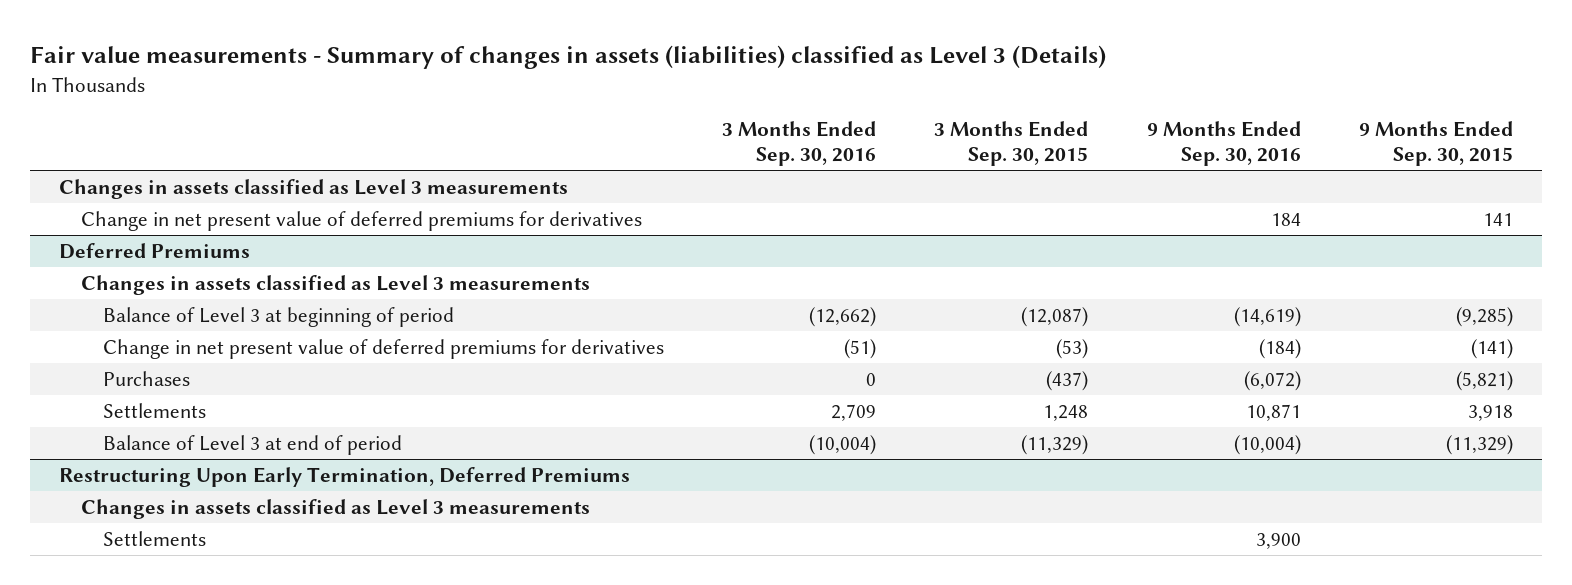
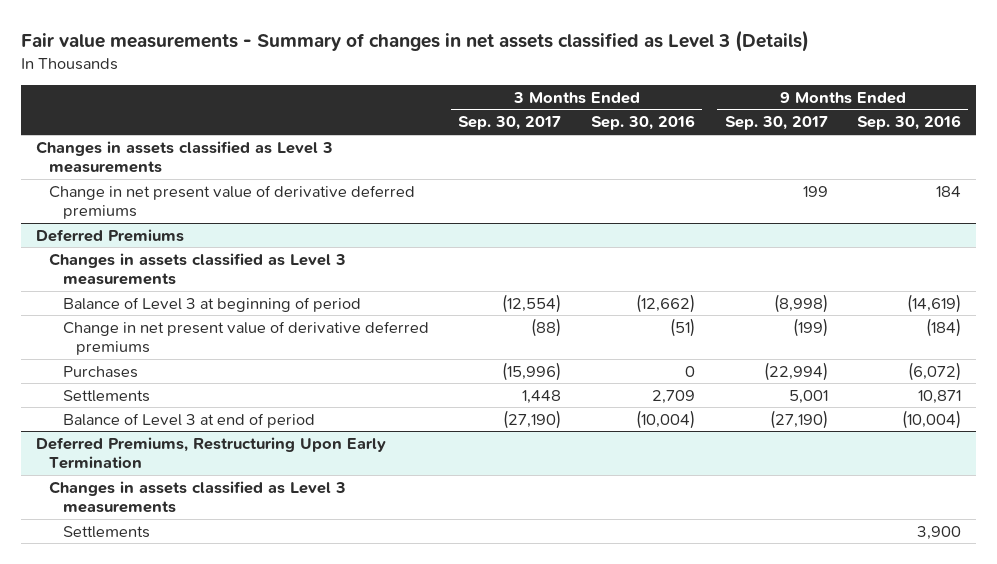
- Fair value measurements - Summary of changes in assets (liabilities) classified as Level 3 (Details)
+ Fair value measurements - Summary of changes in net assets classified as Level 3 (Details)
- | 3 Months Ended Sep. 30, 2016 | 3 Months Ended Sep. 30, 2015 | 9 Months Ended Sep. 30, 2016 | 9 Months Ended Sep. 30, 2015
+ | 3 Months Ended Sep. 30, 2017 | 3 Months Ended Sep. 30, 2016 | 9 Months Ended Sep. 30, 2017 | 9 Months Ended Sep. 30, 2016
- Change in net present value of deferred premiums for derivatives | | | 184 | 141
+ Change in net present value of derivative deferred premiums | | | 199 | 184
@ Deferred Premiums
- Change in net present value of deferred premiums for derivatives | (51) | (53) | (184) | (141)
+ Change in net present value of derivative deferred premiums | (88) | (51) | (199) | (184)
- Restructuring Upon Early Termination, Deferred Premiums
+ Deferred Premiums, Restructuring Upon Early Termination

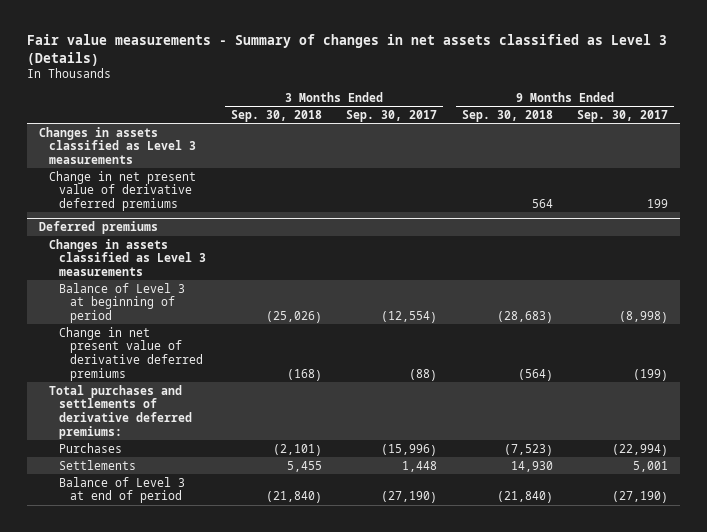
- | 3 Months Ended Sep. 30, 2017 | 3 Months Ended Sep. 30, 2016 | 9 Months Ended Sep. 30, 2017 | 9 Months Ended Sep. 30, 2016
+ | 3 Months Ended Sep. 30, 2018 | 3 Months Ended Sep. 30, 2017 | 9 Months Ended Sep. 30, 2018 | 9 Months Ended Sep. 30, 2017
- Deferred Premiums
+ Deferred premiums
+ Total purchases and settlements of derivative deferred premiums:
- Deferred Premiums, Restructuring Upon Early Termination
- Changes in assets classified as Level 3 measurements
- Settlements | | | | 3,900

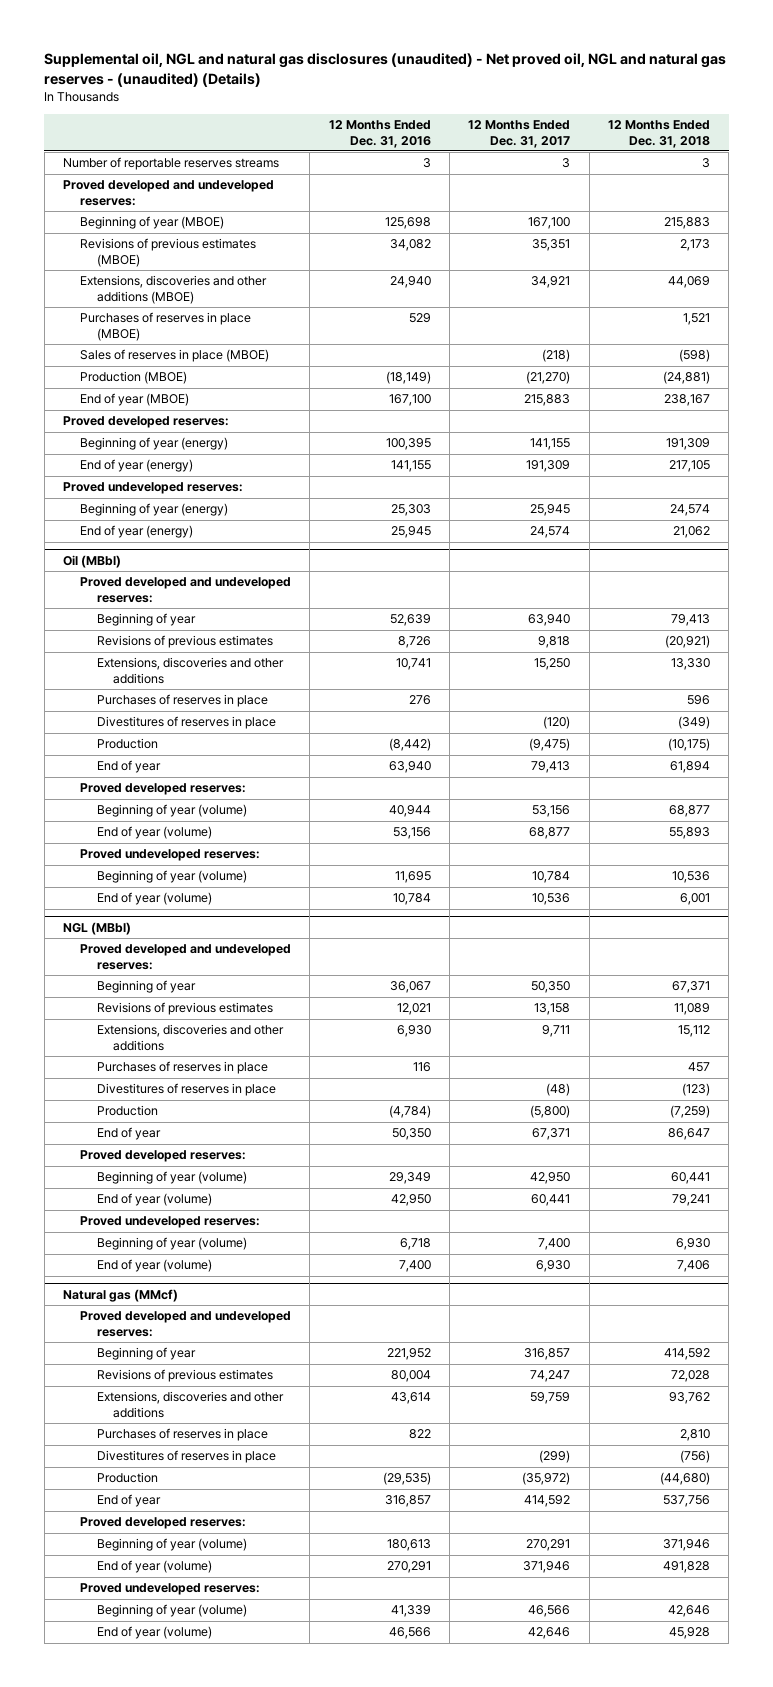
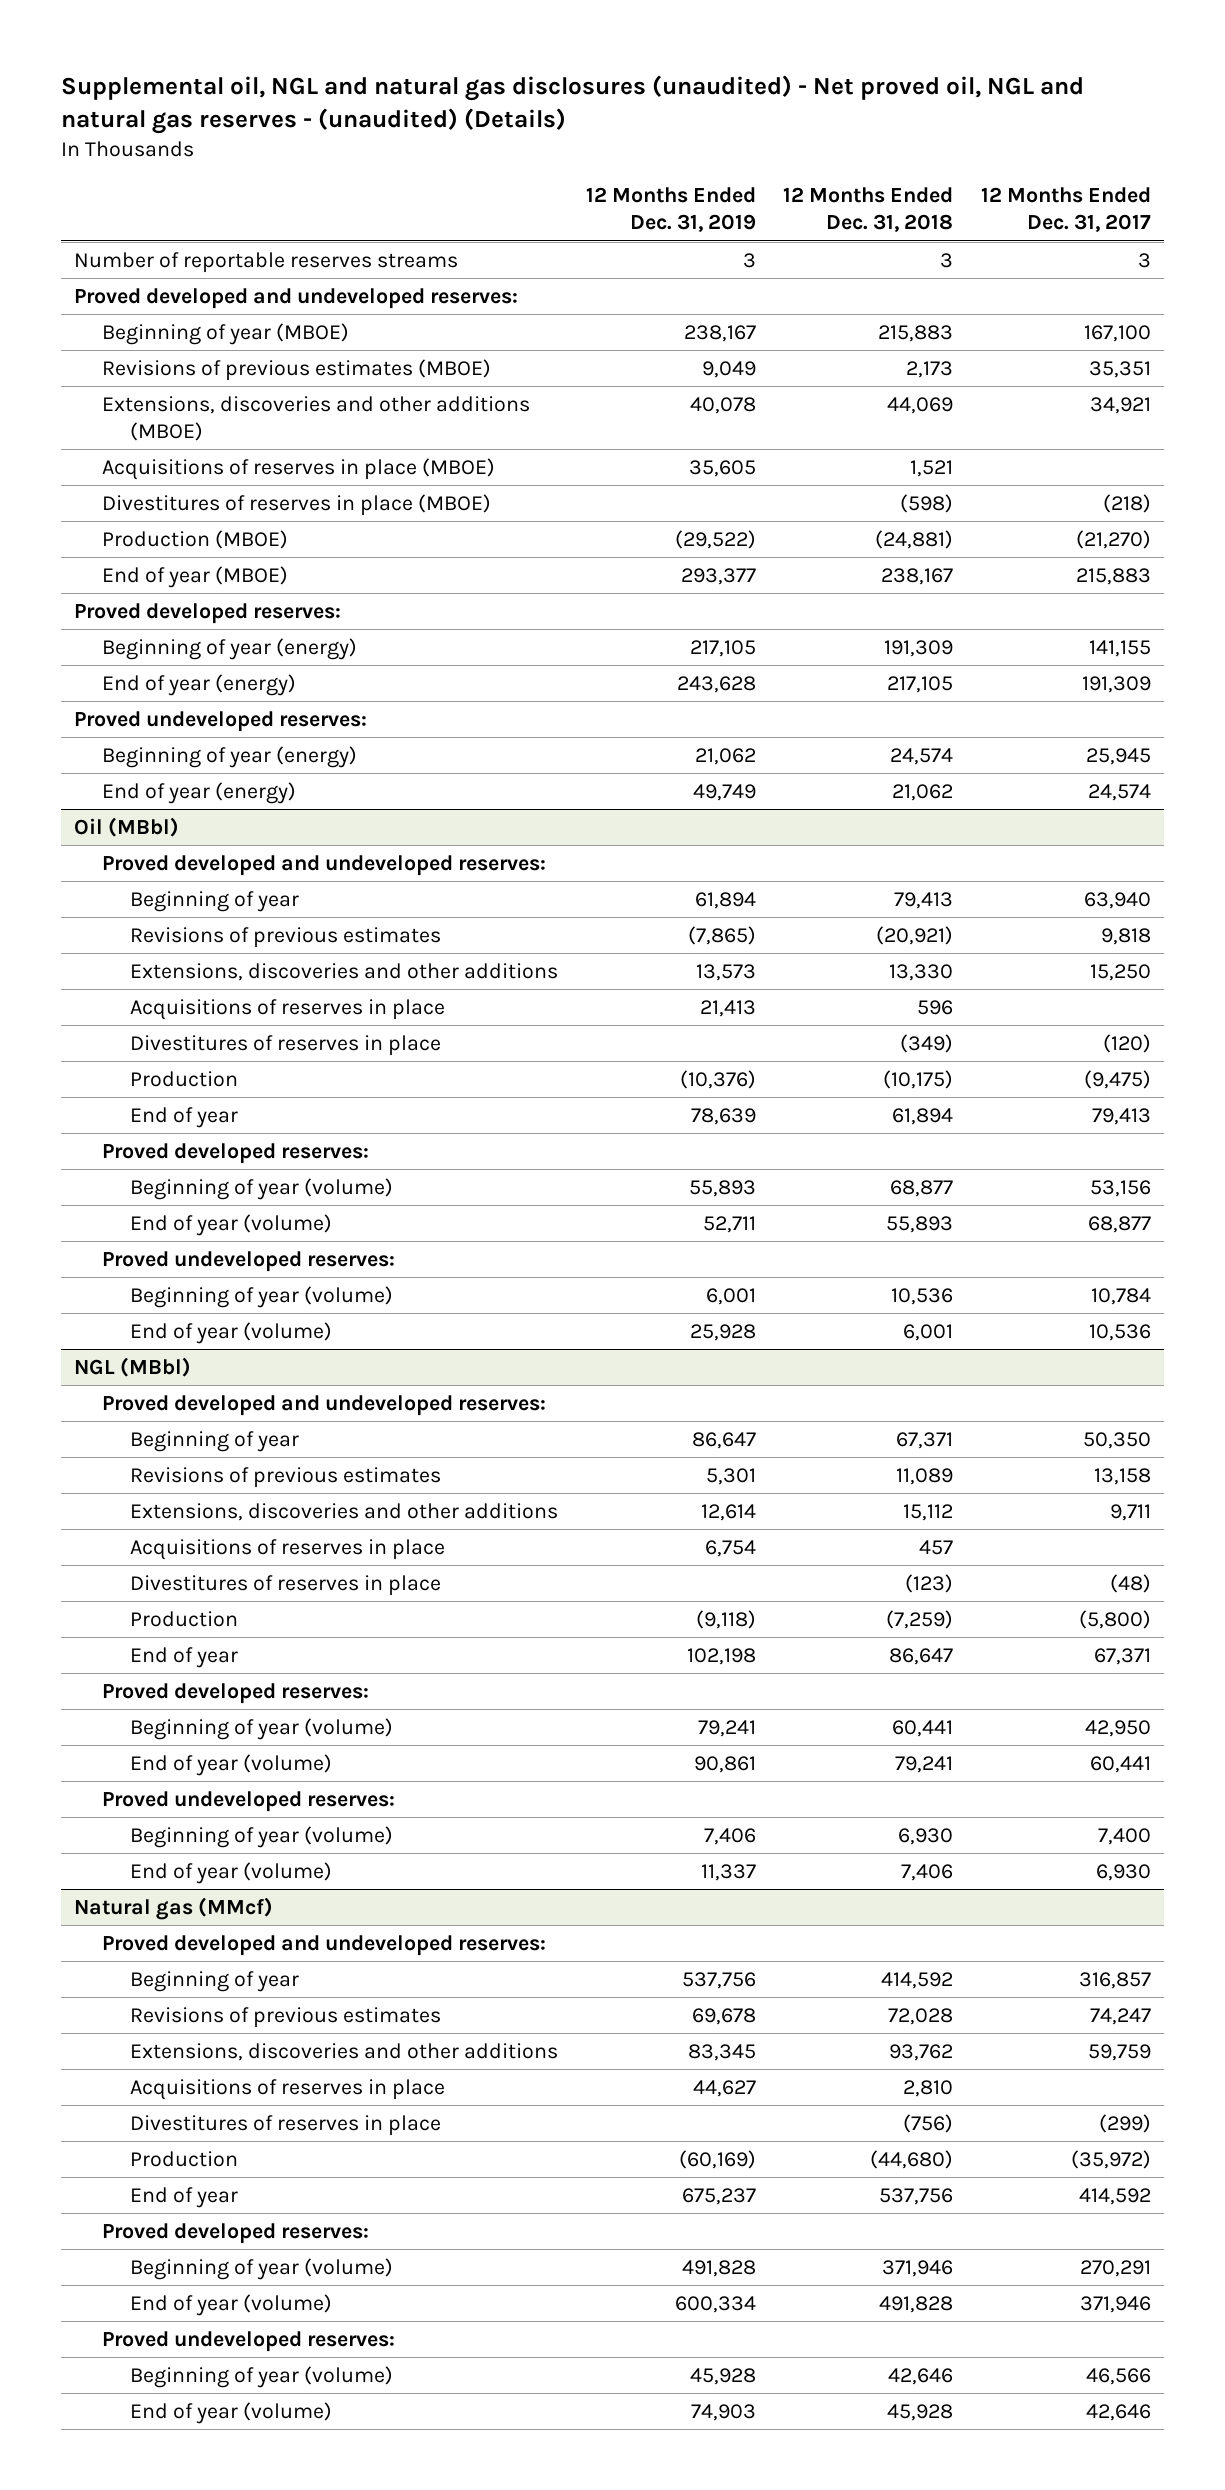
- | 12 Months Ended Dec. 31, 2016 | 12 Months Ended Dec. 31, 2017 | 12 Months Ended Dec. 31, 2018
+ | 12 Months Ended Dec. 31, 2019 | 12 Months Ended Dec. 31, 2018 | 12 Months Ended Dec. 31, 2017
- Purchases of reserves in place (MBOE) | 529 | | 1,521
- Sales of reserves in place (MBOE) | | (218) | (598)
+ Acquisitions of reserves in place (MBOE) | 35,605 | 1,521 |
+ Divestitures of reserves in place (MBOE) | | (598) | (218)
@ Oil (MBbl)
- Purchases of reserves in place | 276 | | 596
+ Acquisitions of reserves in place | 21,413 | 596 |
@ NGL (MBbl)
- Purchases of reserves in place | 116 | | 457
+ Acquisitions of reserves in place | 6,754 | 457 |
@ Natural gas (MMcf)
- Purchases of reserves in place | 822 | | 2,810
+ Acquisitions of reserves in place | 44,627 | 2,810 |

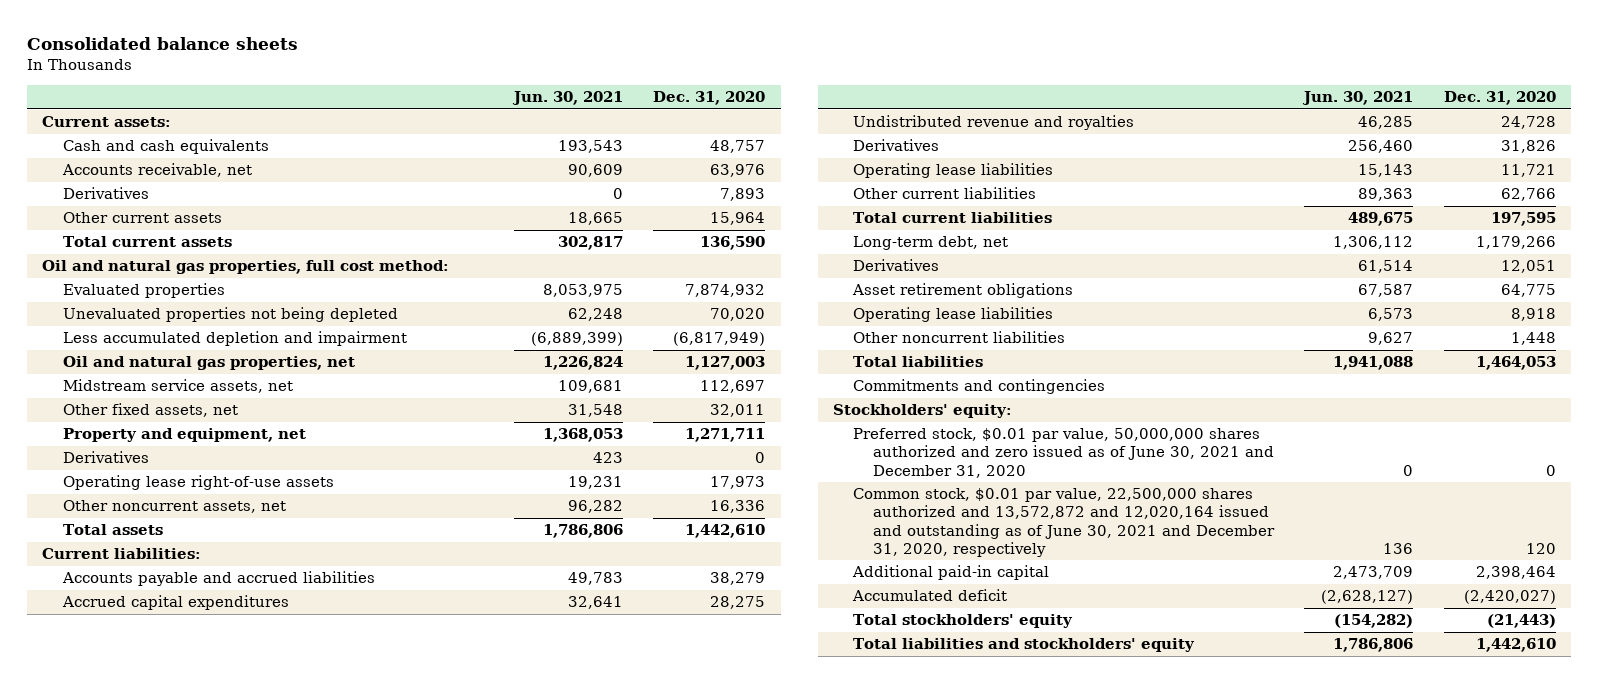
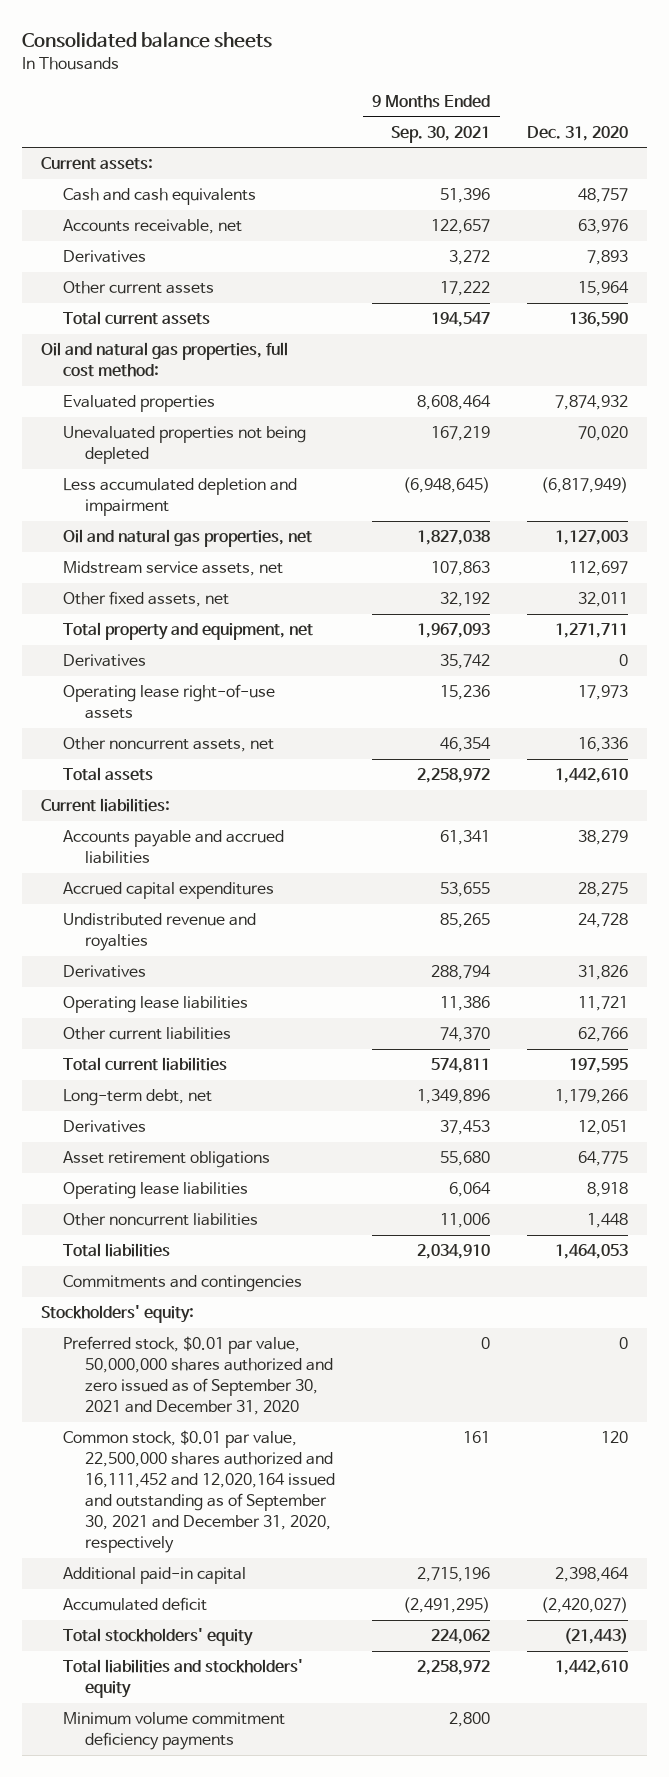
- | Jun. 30, 2021 | Dec. 31, 2020
+ | 9 Months Ended Sep. 30, 2021 | Dec. 31, 2020
- Property and equipment, net | 1,368,053 | 1,271,711
+ Total property and equipment, net | 1,967,093 | 1,271,711
- Preferred stock, $0.01 par value, 50,000,000 shares authorized and zero issued as of June 30, 2021 and December 31, 2020 | 0 | 0
- Common stock, $0.01 par value, 22,500,000 shares authorized and 13,572,872 and 12,020,164 issued and outstanding as of June 30, 2021 and December 31, 2020, respectively | 136 | 120
+ Preferred stock, $0.01 par value, 50,000,000 shares authorized and zero issued as of September 30, 2021 and December 31, 2020 | 0 | 0
+ Common stock, $0.01 par value, 22,500,000 shares authorized and 16,111,452 and 12,020,164 issued and outstanding as of September 30, 2021 and December 31, 2020, respectively | 161 | 120
+ Minimum volume commitment deficiency payments | 2,800 |

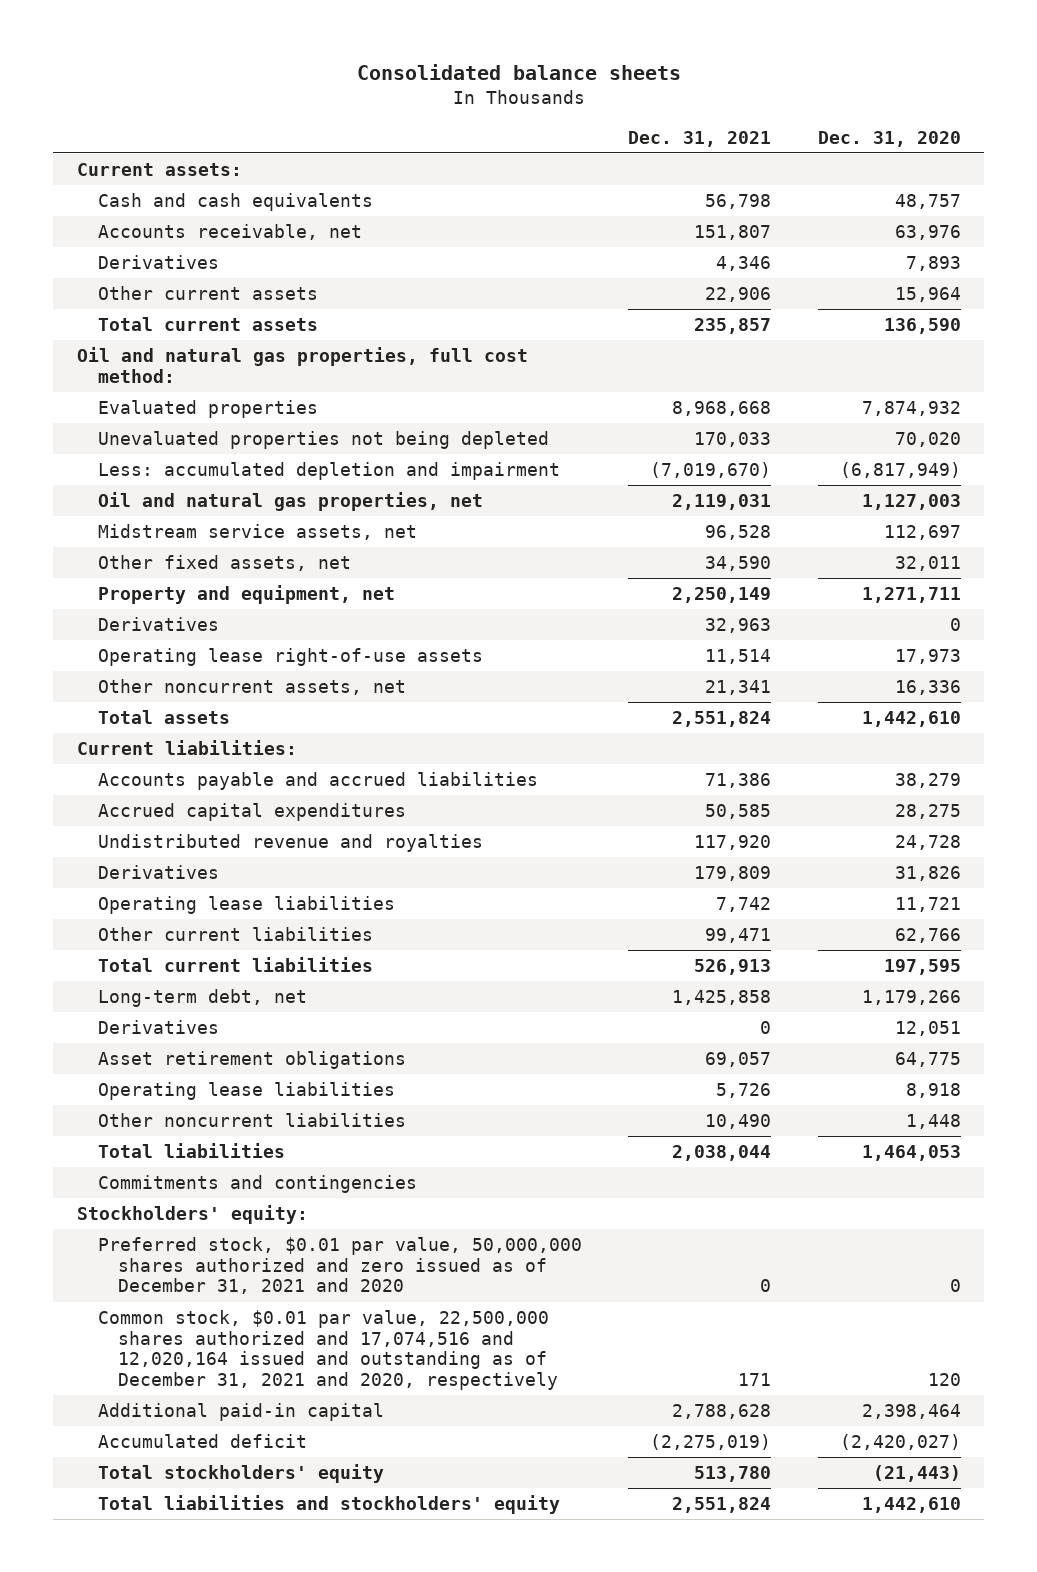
- | 9 Months Ended Sep. 30, 2021 | Dec. 31, 2020
+ | Dec. 31, 2021 | Dec. 31, 2020
- Less accumulated depletion and impairment | (6,948,645) | (6,817,949)
+ Less: accumulated depletion and impairment | (7,019,670) | (6,817,949)
- Total property and equipment, net | 1,967,093 | 1,271,711
+ Property and equipment, net | 2,250,149 | 1,271,711
- Preferred stock, $0.01 par value, 50,000,000 shares authorized and zero issued as of September 30, 2021 and December 31, 2020 | 0 | 0
- Common stock, $0.01 par value, 22,500,000 shares authorized and 16,111,452 and 12,020,164 issued and outstanding as of September 30, 2021 and December 31, 2020, respectively | 161 | 120
+ Preferred stock, $0.01 par value, 50,000,000 shares authorized and zero issued as of December 31, 2021 and 2020 | 0 | 0
+ Common stock, $0.01 par value, 22,500,000 shares authorized and 17,074,516 and 12,020,164 issued and outstanding as of December 31, 2021 and 2020, respectively | 171 | 120
- Minimum volume commitment deficiency payments | 2,800 |

